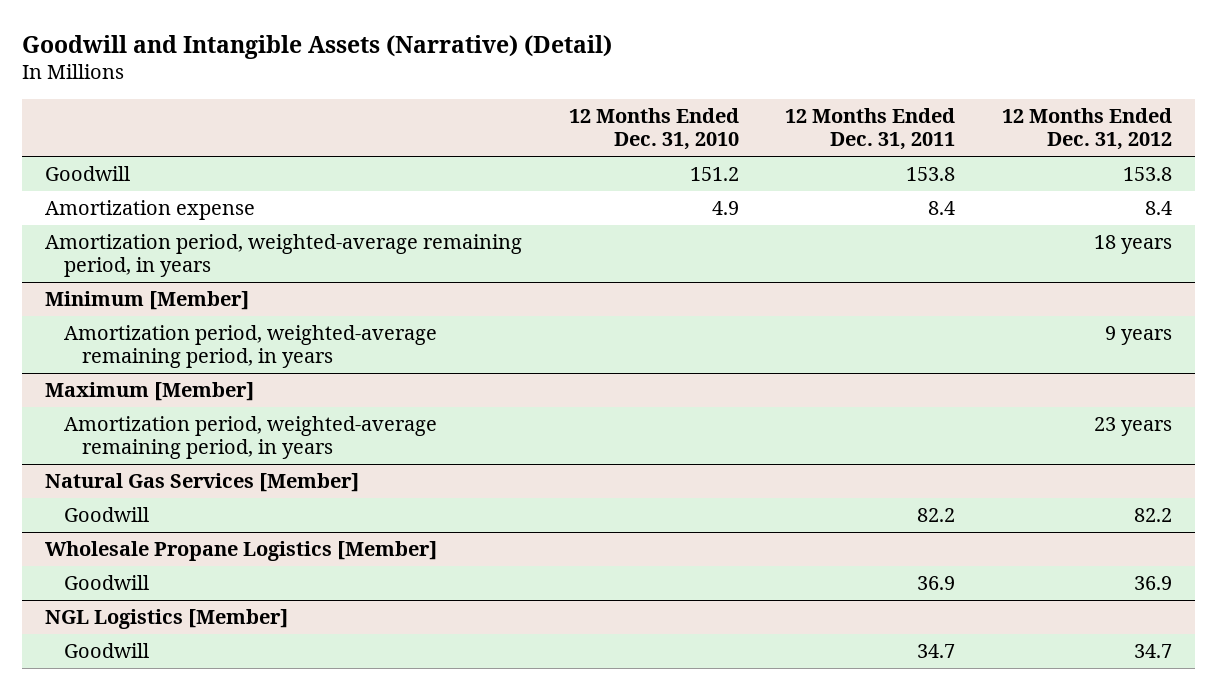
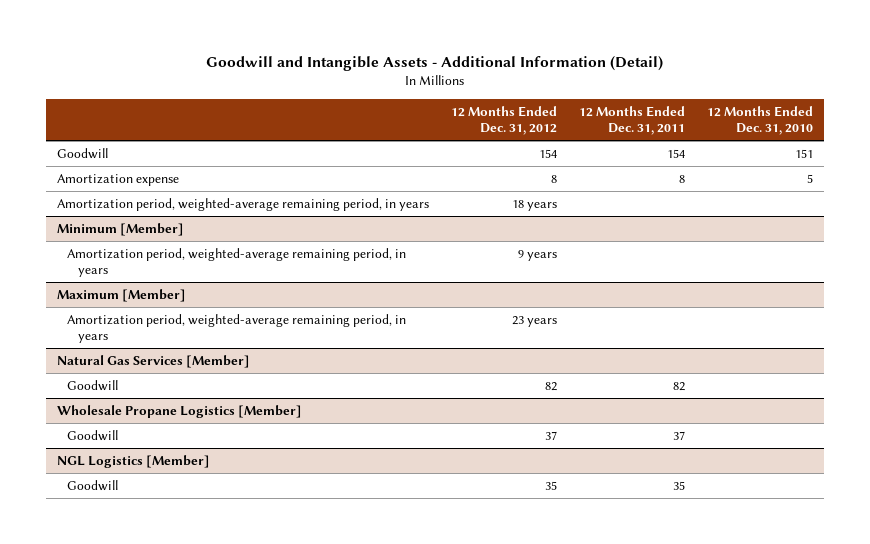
- Goodwill and Intangible Assets (Narrative) (Detail)
+ Goodwill and Intangible Assets - Additional Information (Detail)
- | 12 Months Ended Dec. 31, 2010 | 12 Months Ended Dec. 31, 2011 | 12 Months Ended Dec. 31, 2012
+ | 12 Months Ended Dec. 31, 2012 | 12 Months Ended Dec. 31, 2011 | 12 Months Ended Dec. 31, 2010
- Goodwill | 151.2 | 153.8 | 153.8
- Amortization expense | 4.9 | 8.4 | 8.4
+ Goodwill | 154 | 154 | 151
+ Amortization expense | 8 | 8 | 5
@ Natural Gas Services [Member]
- Goodwill | | 82.2 | 82.2
+ Goodwill | 82 | 82 |
@ Wholesale Propane Logistics [Member]
- Goodwill | | 36.9 | 36.9
+ Goodwill | 37 | 37 |
@ NGL Logistics [Member]
- Goodwill | | 34.7 | 34.7
+ Goodwill | 35 | 35 |

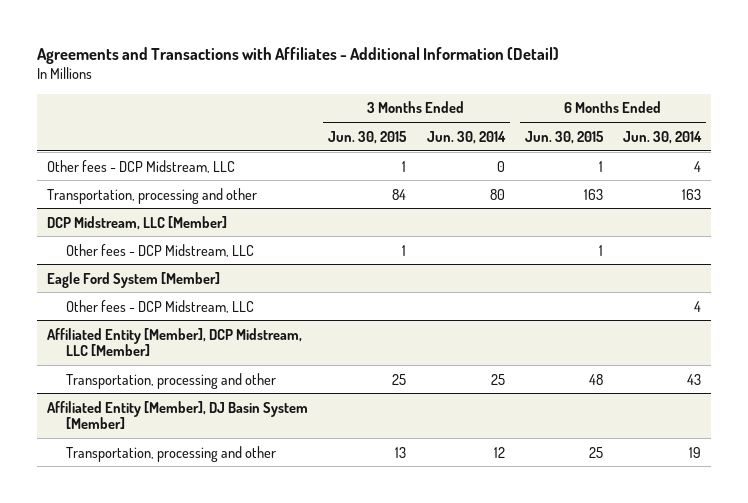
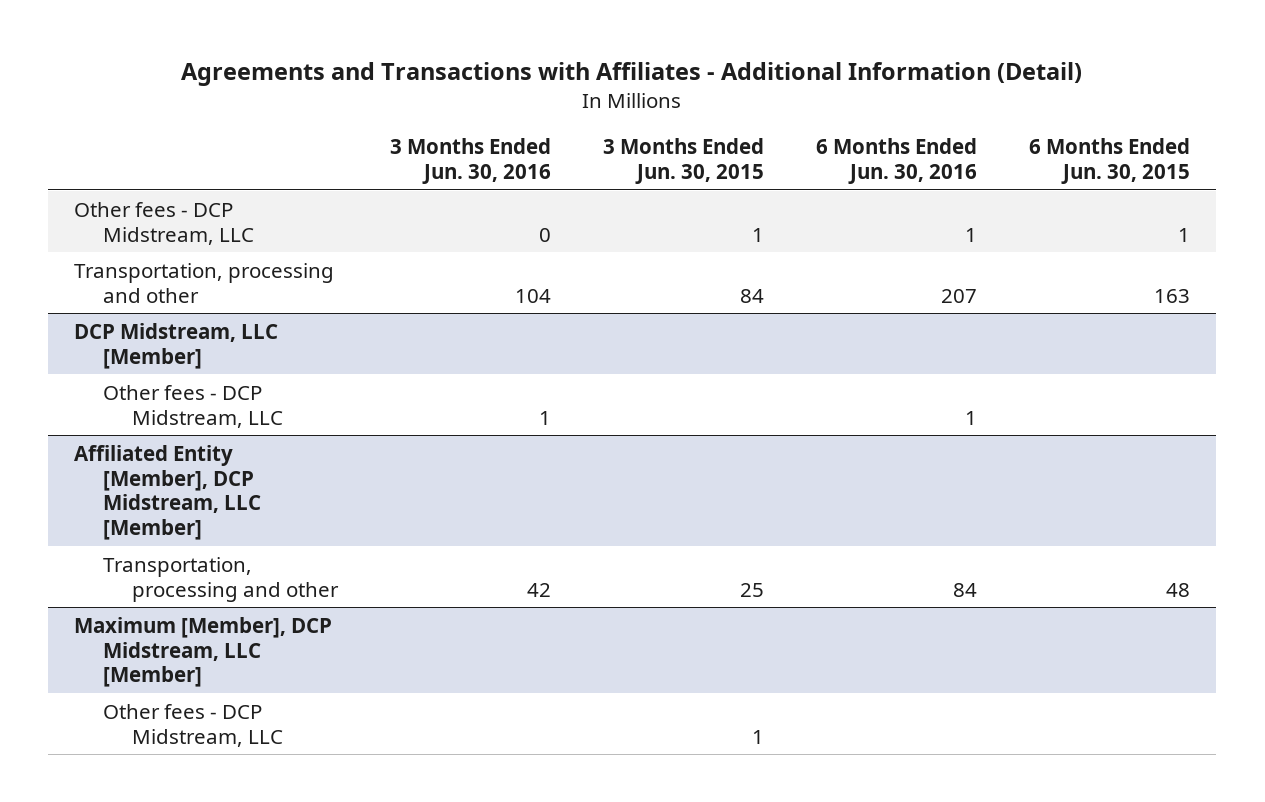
- | 3 Months Ended Jun. 30, 2015 | 3 Months Ended Jun. 30, 2014 | 6 Months Ended Jun. 30, 2015 | 6 Months Ended Jun. 30, 2014
+ | 3 Months Ended Jun. 30, 2016 | 3 Months Ended Jun. 30, 2015 | 6 Months Ended Jun. 30, 2016 | 6 Months Ended Jun. 30, 2015
@ DCP Midstream, LLC [Member]
- Other fees - DCP Midstream, LLC | 1 | | 1 |
- Eagle Ford System [Member]
- Affiliated Entity [Member], DJ Basin System [Member]
- Transportation, processing and other | 13 | 12 | 25 | 19
+ Maximum [Member], DCP Midstream, LLC [Member]
+ Other fees - DCP Midstream, LLC | | 1 | |

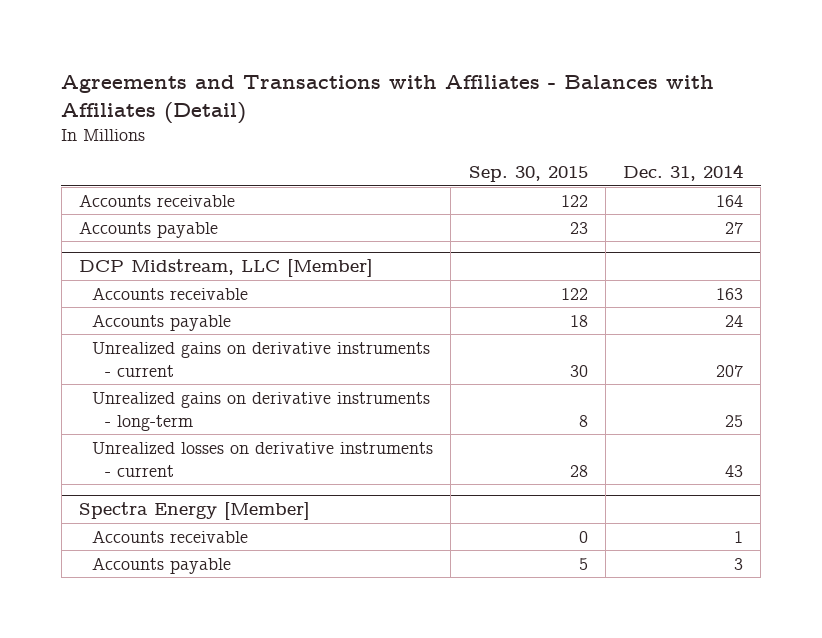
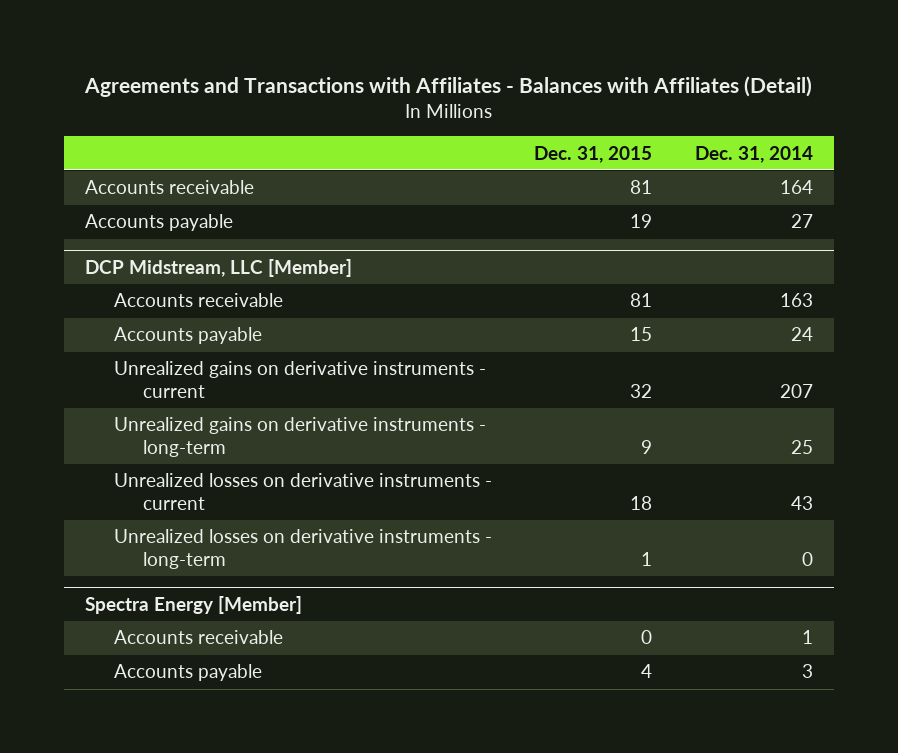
- | Sep. 30, 2015 | Dec. 31, 2014
+ | Dec. 31, 2015 | Dec. 31, 2014
@ DCP Midstream, LLC [Member]
+ Unrealized losses on derivative instruments - long-term | 1 | 0

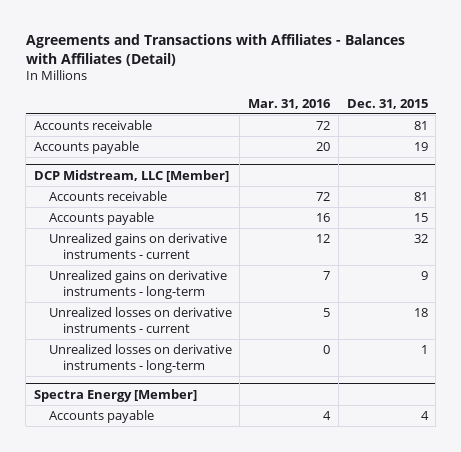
- | Dec. 31, 2015 | Dec. 31, 2014
+ | Mar. 31, 2016 | Dec. 31, 2015
@ Spectra Energy [Member]
- Accounts receivable | 0 | 1

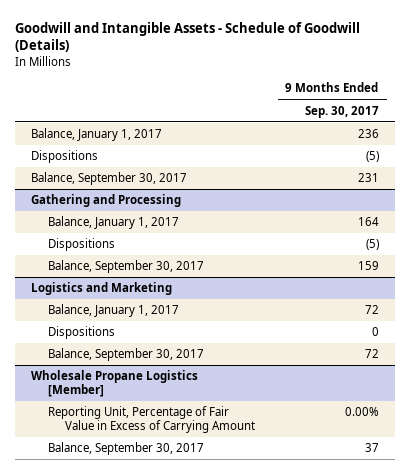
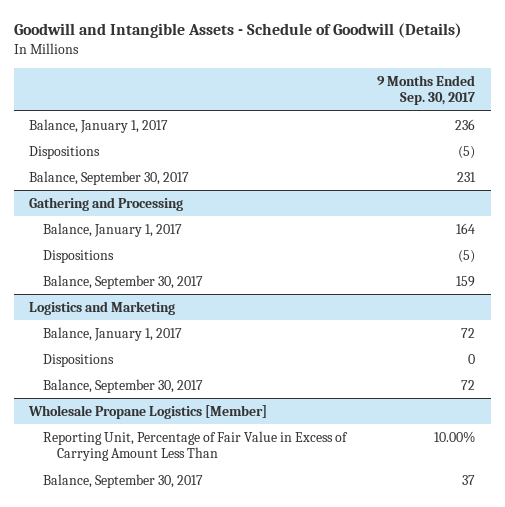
@ Wholesale Propane Logistics [Member]
- Reporting Unit, Percentage of Fair Value in Excess of Carrying Amount | 0.00%
+ Reporting Unit, Percentage of Fair Value in Excess of Carrying Amount Less Than | 10.00%

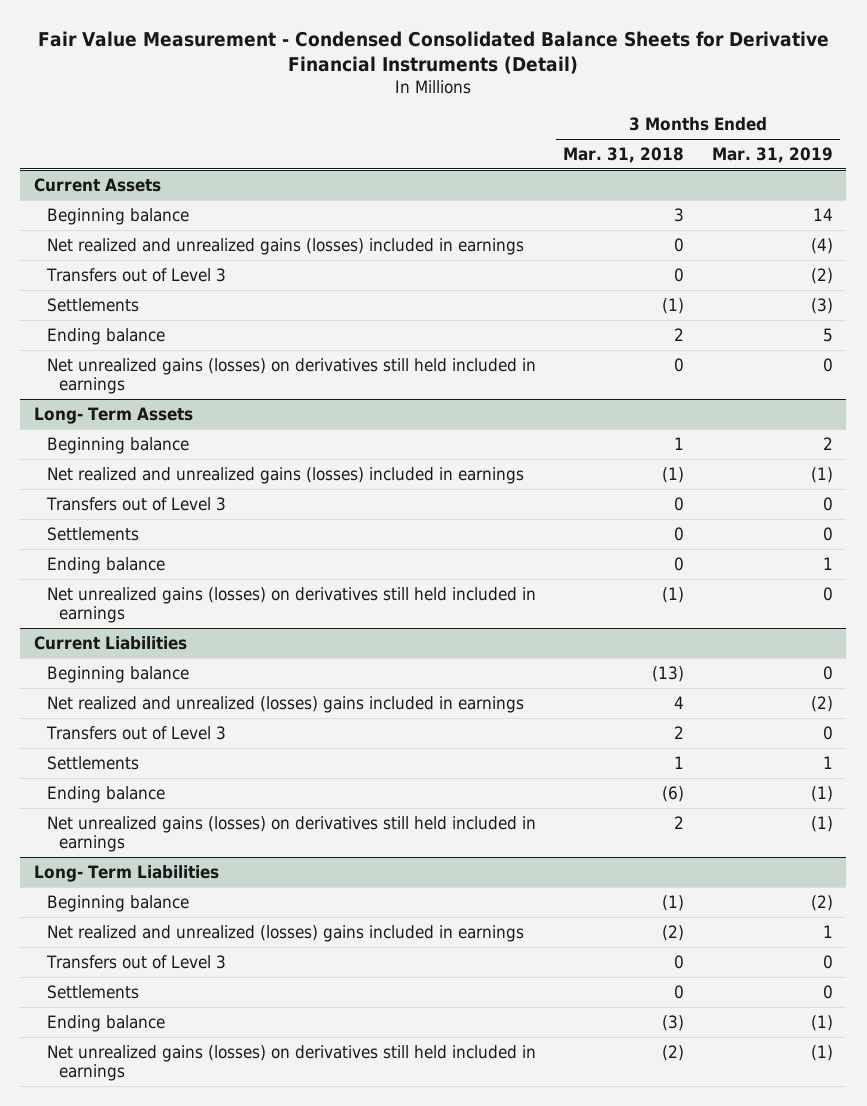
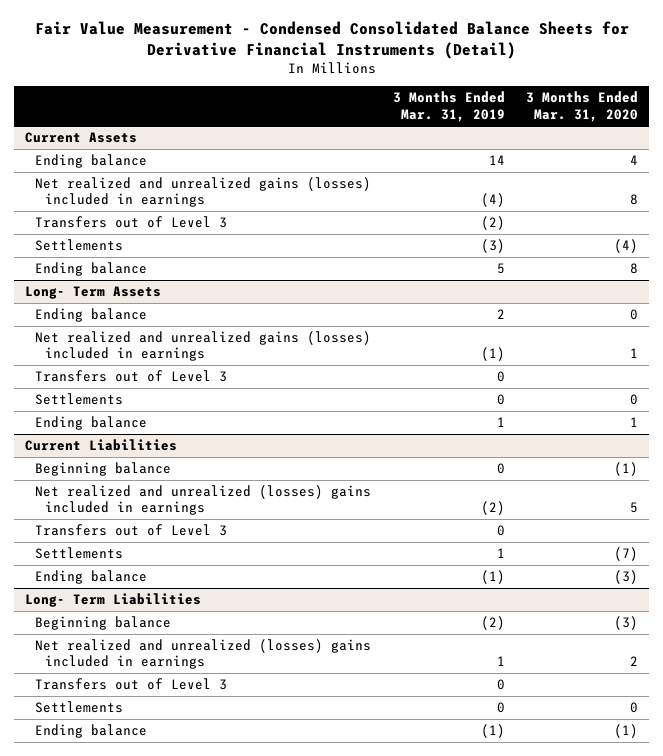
- | 3 Months Ended Mar. 31, 2018 | 3 Months Ended Mar. 31, 2019
+ | 3 Months Ended Mar. 31, 2019 | 3 Months Ended Mar. 31, 2020
@ Current Assets
- Beginning balance | 3 | 14
+ Ending balance | 14 | 4
- Net unrealized gains (losses) on derivatives still held included in earnings | 0 | 0
@ Long- Term Assets
- Beginning balance | 1 | 2
+ Ending balance | 2 | 0
- Net unrealized gains (losses) on derivatives still held included in earnings | (1) | 0
@ Current Liabilities
- Net unrealized gains (losses) on derivatives still held included in earnings | 2 | (1)
@ Long- Term Liabilities
- Net unrealized gains (losses) on derivatives still held included in earnings | (2) | (1)

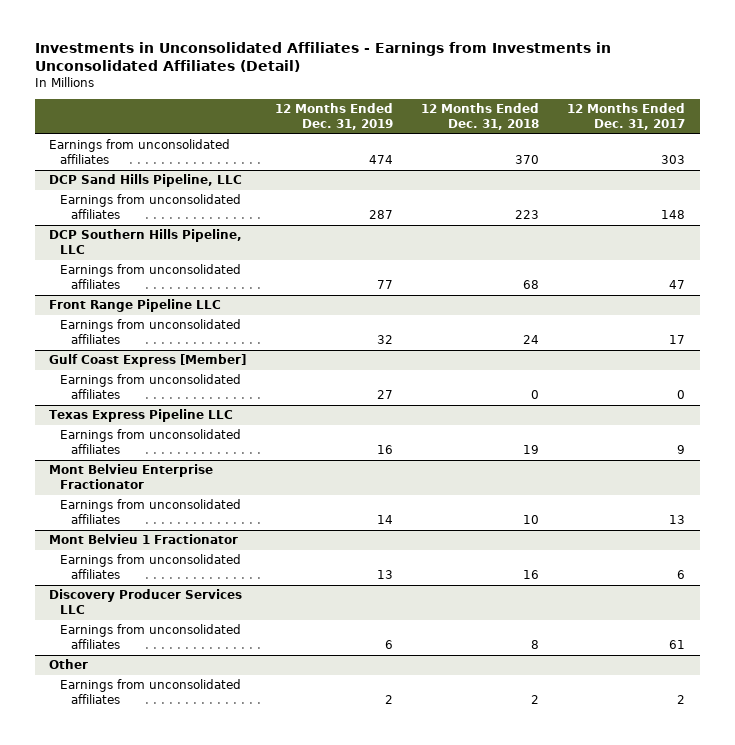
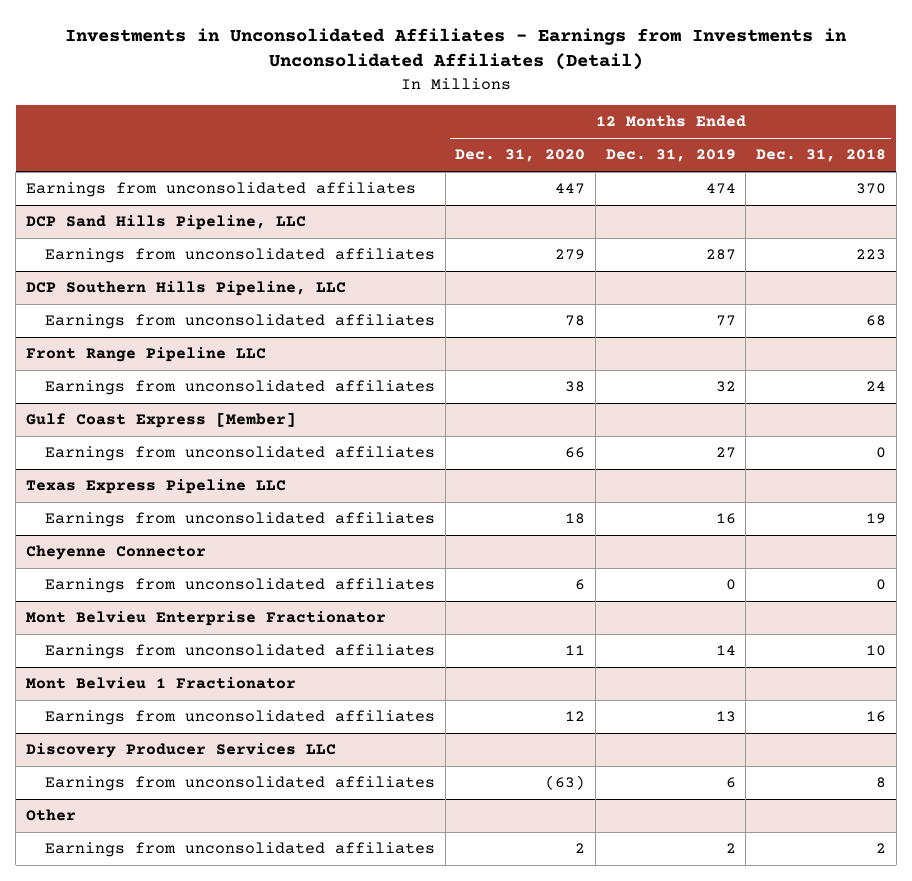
- | 12 Months Ended Dec. 31, 2019 | 12 Months Ended Dec. 31, 2018 | 12 Months Ended Dec. 31, 2017
+ | 12 Months Ended Dec. 31, 2020 | 12 Months Ended Dec. 31, 2019 | 12 Months Ended Dec. 31, 2018
+ Cheyenne Connector
+ Earnings from unconsolidated affiliates | 6 | 0 | 0

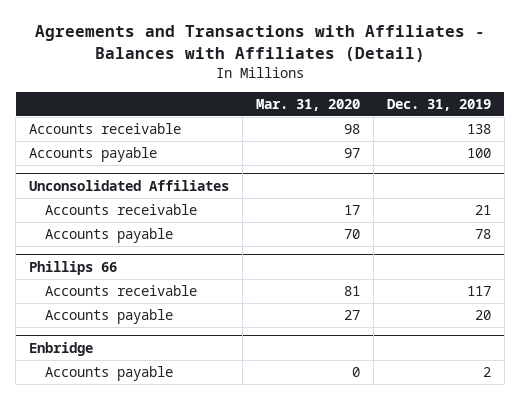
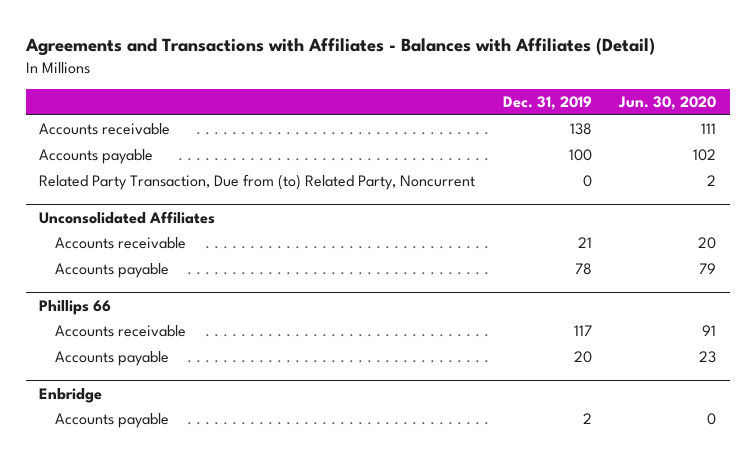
- | Mar. 31, 2020 | Dec. 31, 2019
+ | Dec. 31, 2019 | Jun. 30, 2020
+ Related Party Transaction, Due from (to) Related Party, Noncurrent | 0 | 2

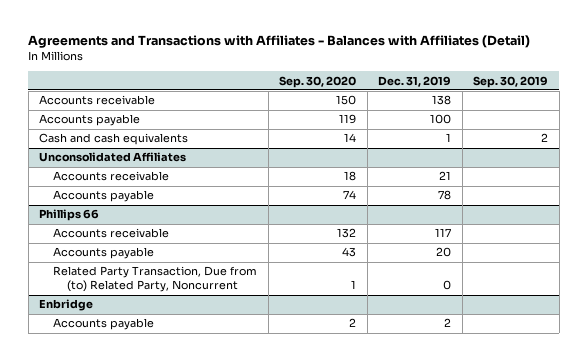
- | Dec. 31, 2019 | Jun. 30, 2020
+ | Sep. 30, 2020 | Dec. 31, 2019 | Sep. 30, 2019
- Related Party Transaction, Due from (to) Related Party, Noncurrent | 0 | 2
+ Cash and cash equivalents | 14 | 1 | 2
@ Phillips 66
+ Related Party Transaction, Due from (to) Related Party, Noncurrent | 1 | 0 |

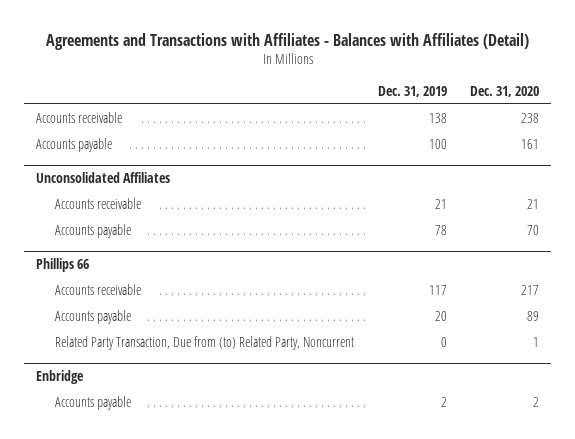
- | Sep. 30, 2020 | Dec. 31, 2019 | Sep. 30, 2019
+ | Dec. 31, 2019 | Dec. 31, 2020
- Cash and cash equivalents | 14 | 1 | 2

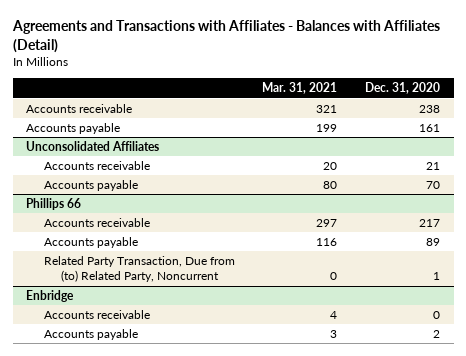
- | Dec. 31, 2019 | Dec. 31, 2020
+ | Mar. 31, 2021 | Dec. 31, 2020
@ Enbridge
+ Accounts receivable | 4 | 0

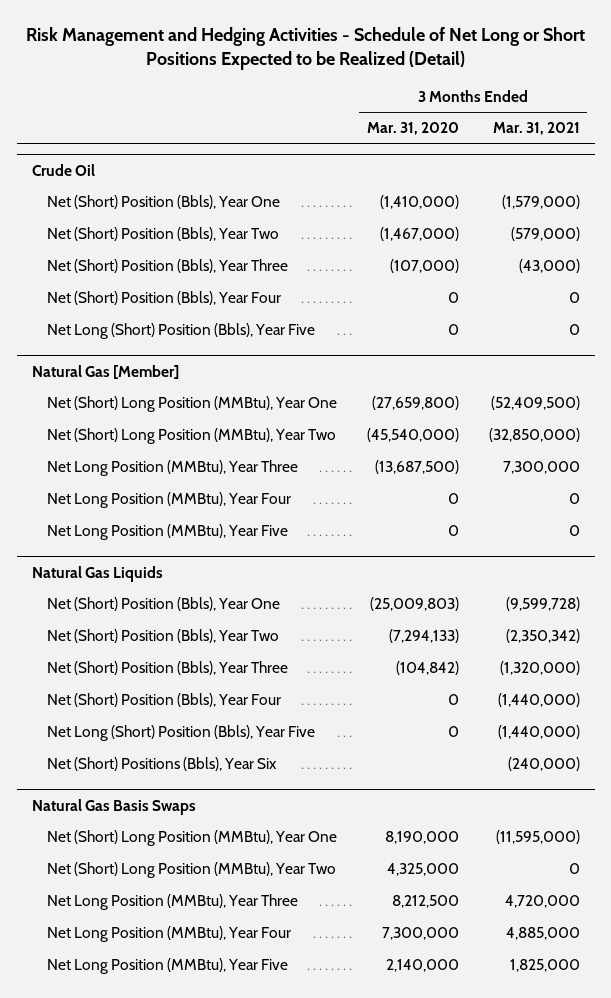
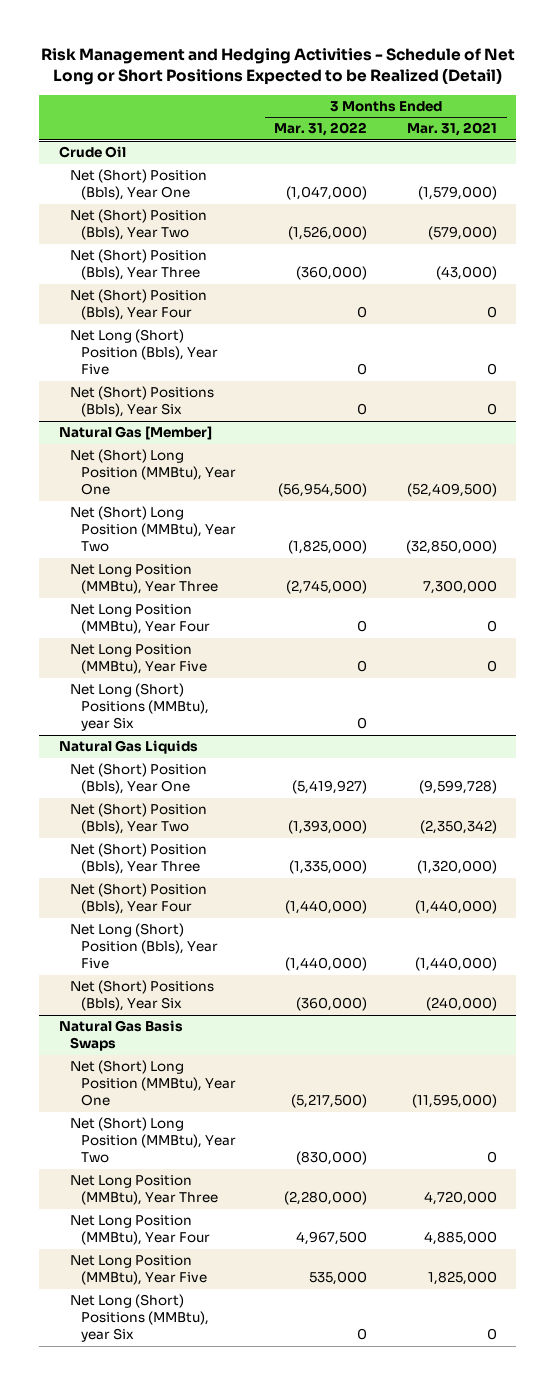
- | 3 Months Ended Mar. 31, 2020 | 3 Months Ended Mar. 31, 2021
+ | 3 Months Ended Mar. 31, 2022 | 3 Months Ended Mar. 31, 2021
@ Crude Oil
+ Net (Short) Positions (Bbls), Year Six | 0 | 0
@ Natural Gas [Member]
+ Net Long (Short) Positions (MMBtu), year Six | 0 |
@ Natural Gas Basis Swaps
+ Net Long (Short) Positions (MMBtu), year Six | 0 | 0

